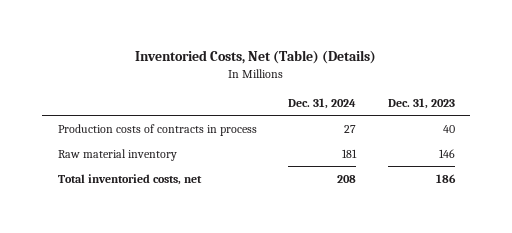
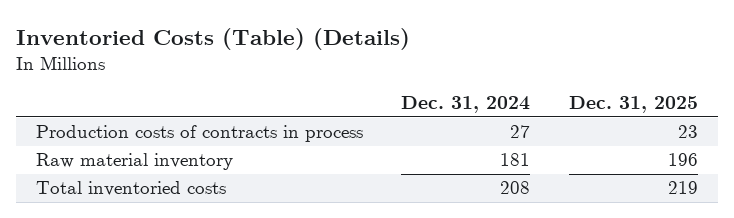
- Inventoried Costs, Net (Table) (Details)
+ Inventoried Costs (Table) (Details)
- | Dec. 31, 2024 | Dec. 31, 2023
+ | Dec. 31, 2024 | Dec. 31, 2025
- Total inventoried costs, net | 208 | 186
+ Total inventoried costs | 208 | 219

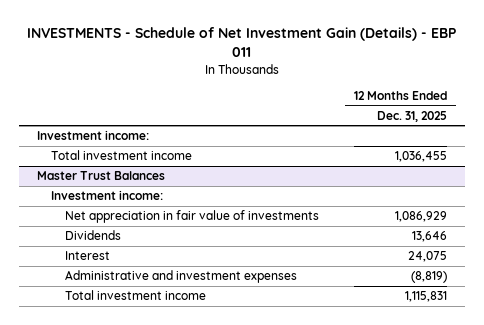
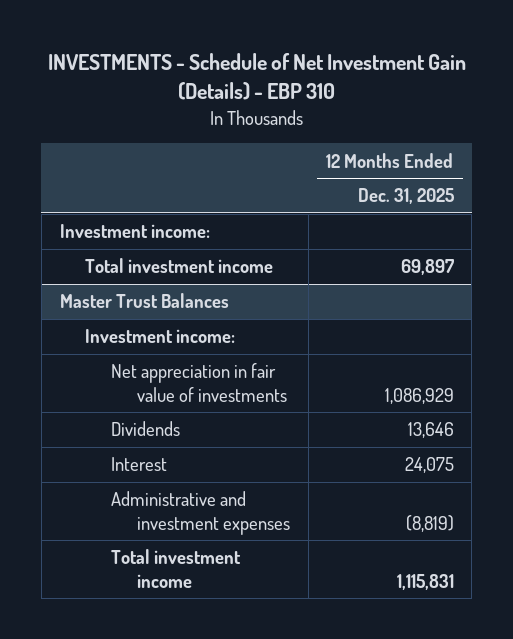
- INVESTMENTS - Schedule of Net Investment Gain (Details) - EBP 011
+ INVESTMENTS - Schedule of Net Investment Gain (Details) - EBP 310
- Total investment income | 1,036,455
+ Total investment income | 69,897

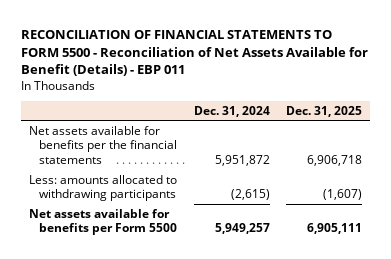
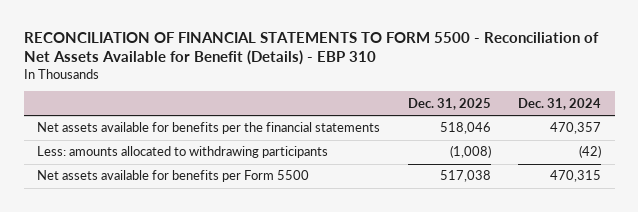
- RECONCILIATION OF FINANCIAL STATEMENTS TO FORM 5500 - Reconciliation of Net Assets Available for Benefit (Details) - EBP 011
+ RECONCILIATION OF FINANCIAL STATEMENTS TO FORM 5500 - Reconciliation of Net Assets Available for Benefit (Details) - EBP 310
- | Dec. 31, 2024 | Dec. 31, 2025
+ | Dec. 31, 2025 | Dec. 31, 2024
- Net assets available for benefits per the financial statements | 5,951,872 | 6,906,718
- Less: amounts allocated to withdrawing participants | (2,615) | (1,607)
- Net assets available for benefits per Form 5500 | 5,949,257 | 6,905,111
+ Net assets available for benefits per the financial statements | 518,046 | 470,357
+ Less: amounts allocated to withdrawing participants | (1,008) | (42)
+ Net assets available for benefits per Form 5500 | 517,038 | 470,315

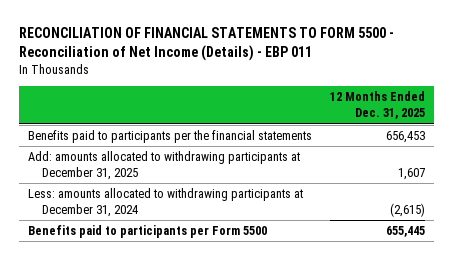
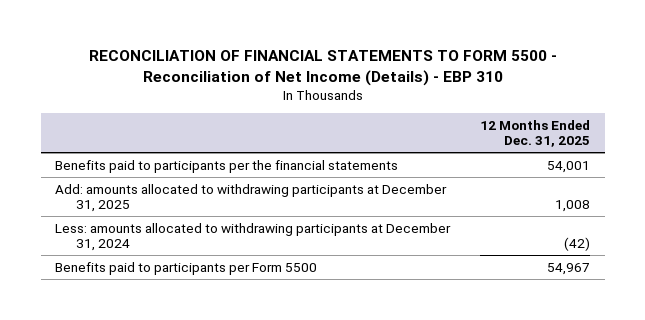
- RECONCILIATION OF FINANCIAL STATEMENTS TO FORM 5500 - Reconciliation of Net Income (Details) - EBP 011
+ RECONCILIATION OF FINANCIAL STATEMENTS TO FORM 5500 - Reconciliation of Net Income (Details) - EBP 310
- Benefits paid to participants per the financial statements | 656,453
- Add: amounts allocated to withdrawing participants at December 31, 2025 | 1,607
- Less: amounts allocated to withdrawing participants at December 31, 2024 | (2,615)
- Benefits paid to participants per Form 5500 | 655,445
+ Benefits paid to participants per the financial statements | 54,001
+ Add: amounts allocated to withdrawing participants at December 31, 2025 | 1,008
+ Less: amounts allocated to withdrawing participants at December 31, 2024 | (42)
+ Benefits paid to participants per Form 5500 | 54,967

